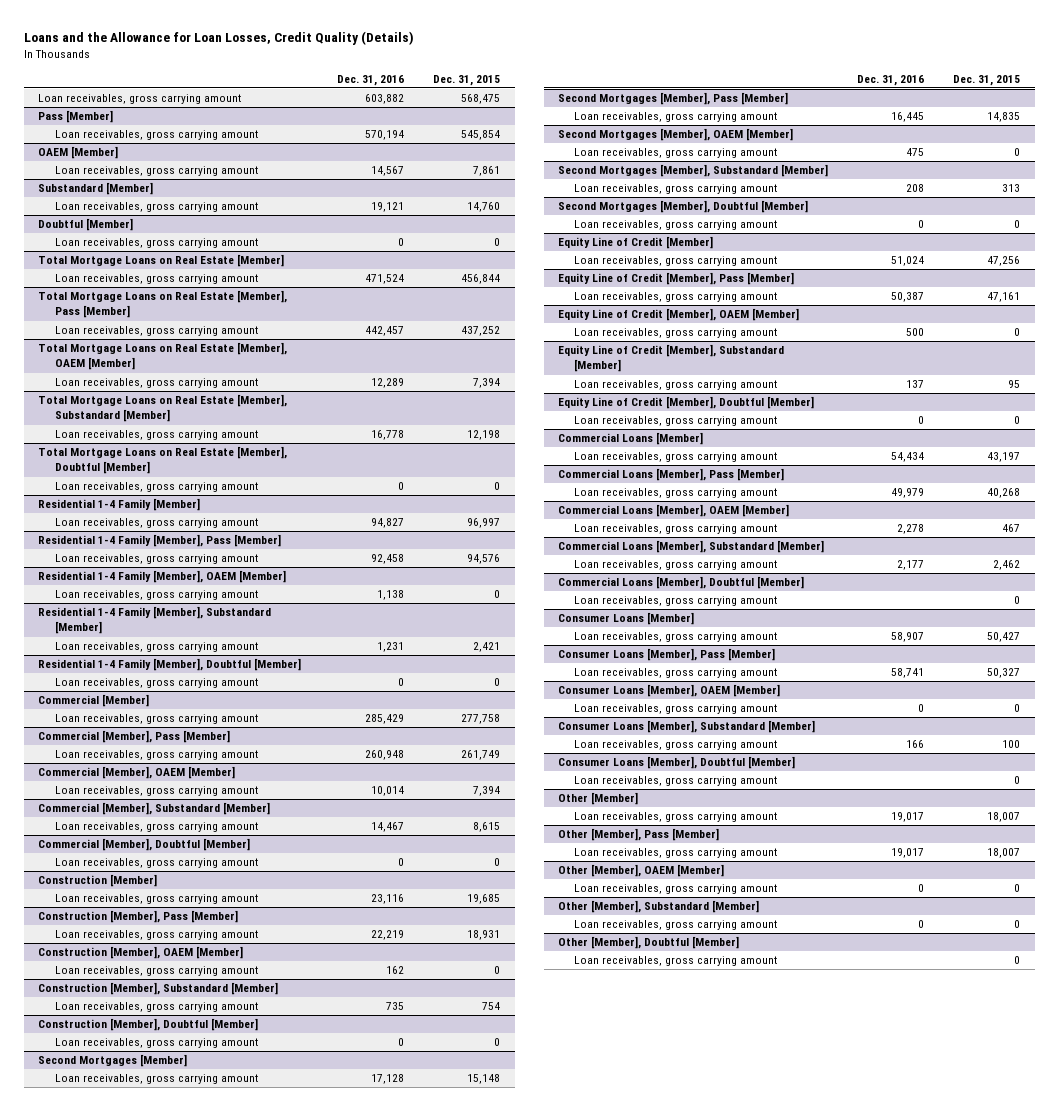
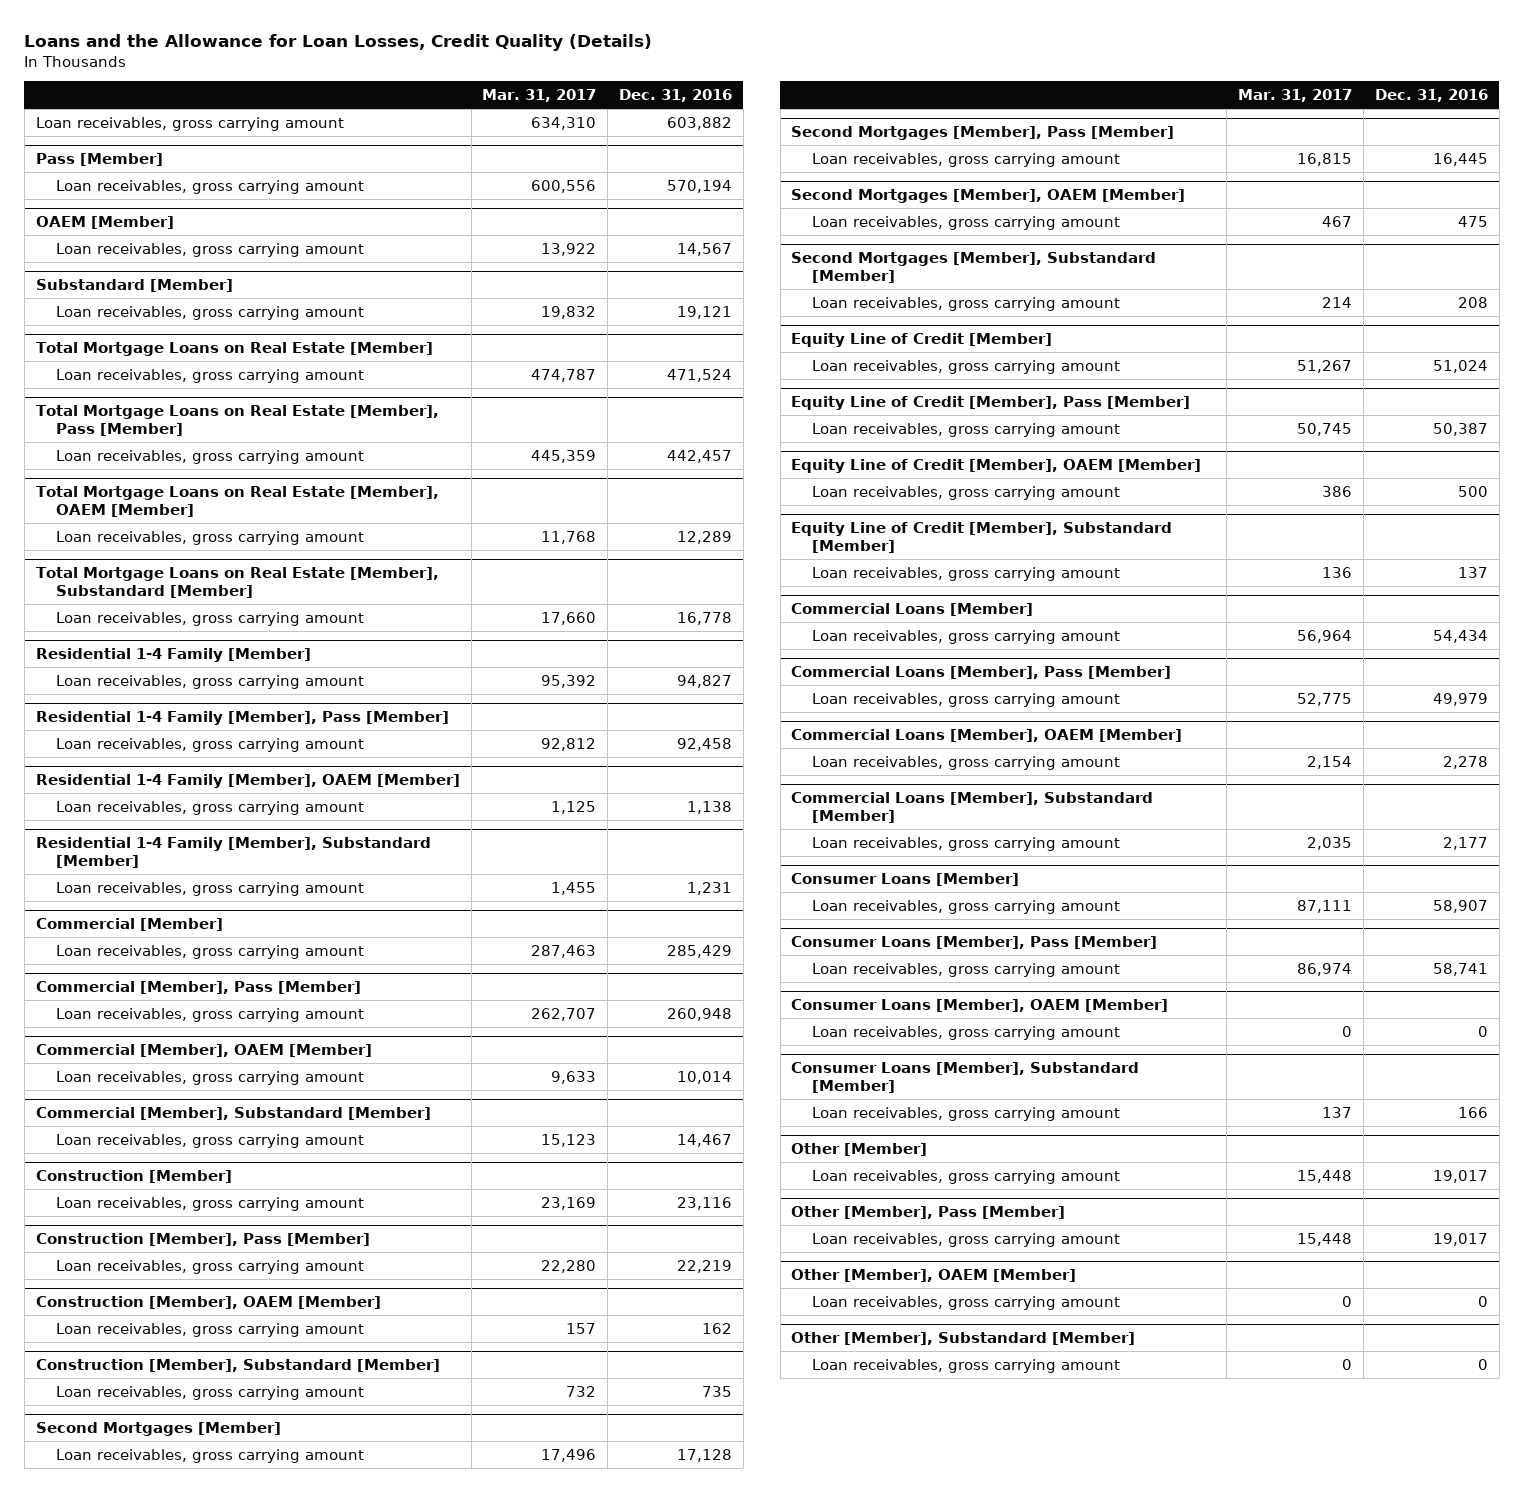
- | Dec. 31, 2016 | Dec. 31, 2015
+ | Mar. 31, 2017 | Dec. 31, 2016
- Doubtful [Member]
- Loan receivables, gross carrying amount | 0 | 0
- Total Mortgage Loans on Real Estate [Member], Doubtful [Member]
- Loan receivables, gross carrying amount | 0 | 0
- Residential 1-4 Family [Member], Doubtful [Member]
- Loan receivables, gross carrying amount | 0 | 0
- Commercial [Member], Doubtful [Member]
- Loan receivables, gross carrying amount | 0 | 0
- Construction [Member], Doubtful [Member]
- Loan receivables, gross carrying amount | 0 | 0
- Second Mortgages [Member], Doubtful [Member]
- Loan receivables, gross carrying amount | 0 | 0
- Equity Line of Credit [Member], Doubtful [Member]
- Loan receivables, gross carrying amount | 0 | 0
- Commercial Loans [Member], Doubtful [Member]
- Loan receivables, gross carrying amount | | 0
- Consumer Loans [Member], Doubtful [Member]
- Loan receivables, gross carrying amount | | 0
- Other [Member], Doubtful [Member]
- Loan receivables, gross carrying amount | | 0

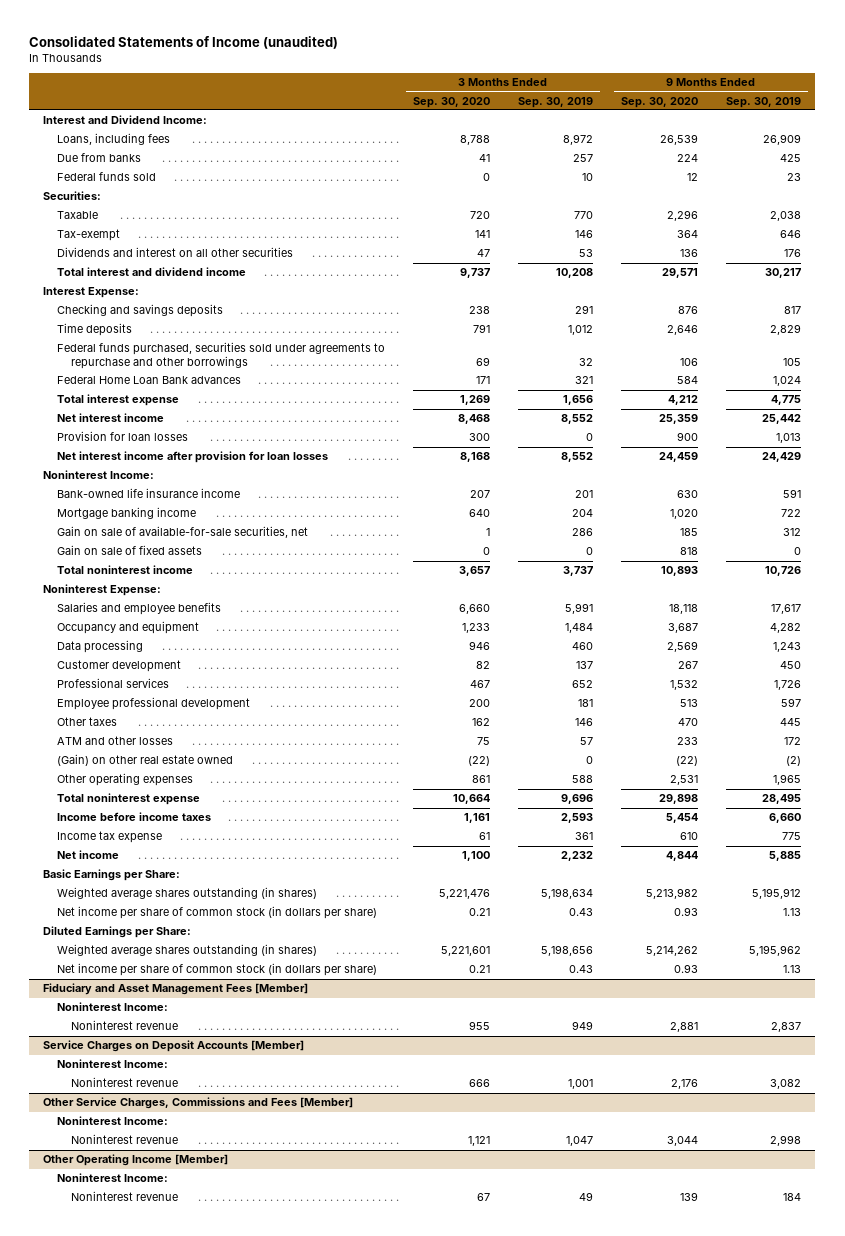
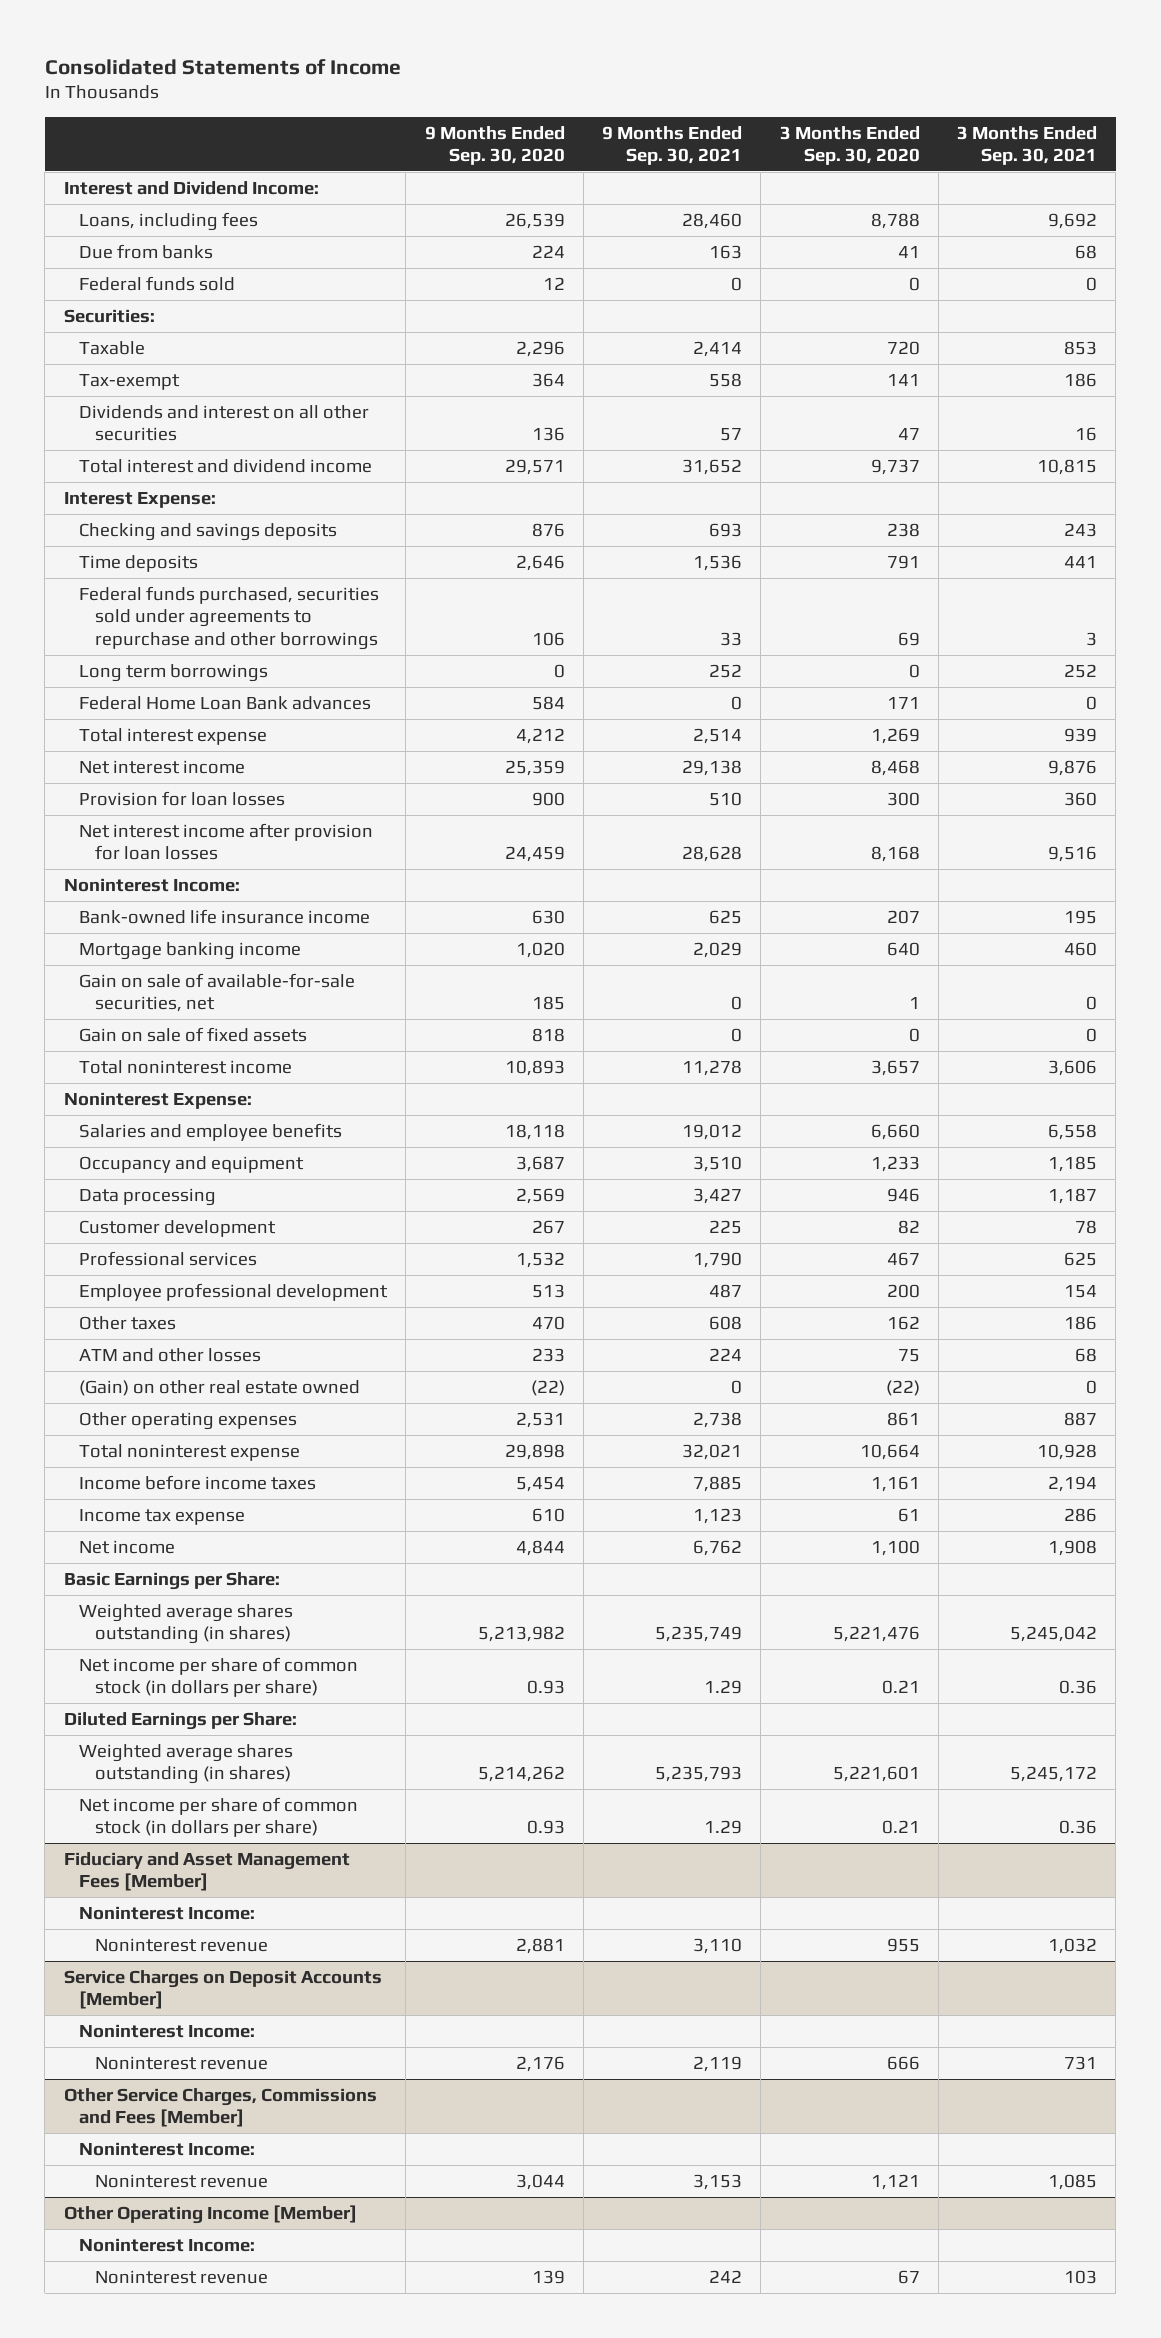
- Consolidated Statements of Income (unaudited)
+ Consolidated Statements of Income
- | 3 Months Ended Sep. 30, 2020 | 3 Months Ended Sep. 30, 2019 | 9 Months Ended Sep. 30, 2020 | 9 Months Ended Sep. 30, 2019
+ | 9 Months Ended Sep. 30, 2020 | 9 Months Ended Sep. 30, 2021 | 3 Months Ended Sep. 30, 2020 | 3 Months Ended Sep. 30, 2021
+ Long term borrowings | 0 | 252 | 0 | 252

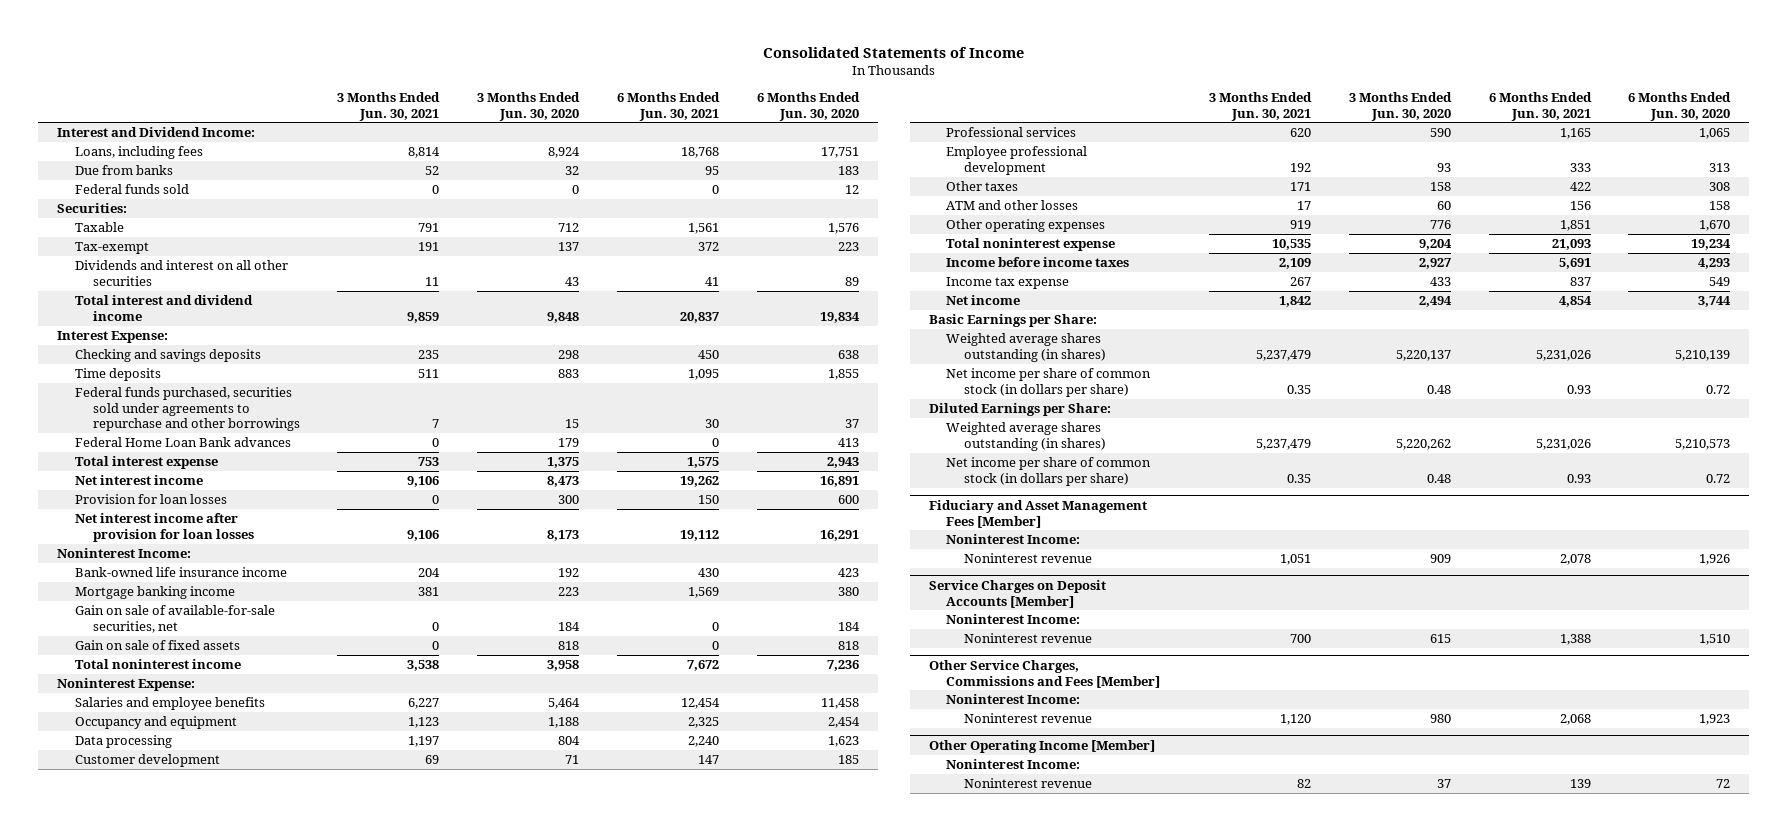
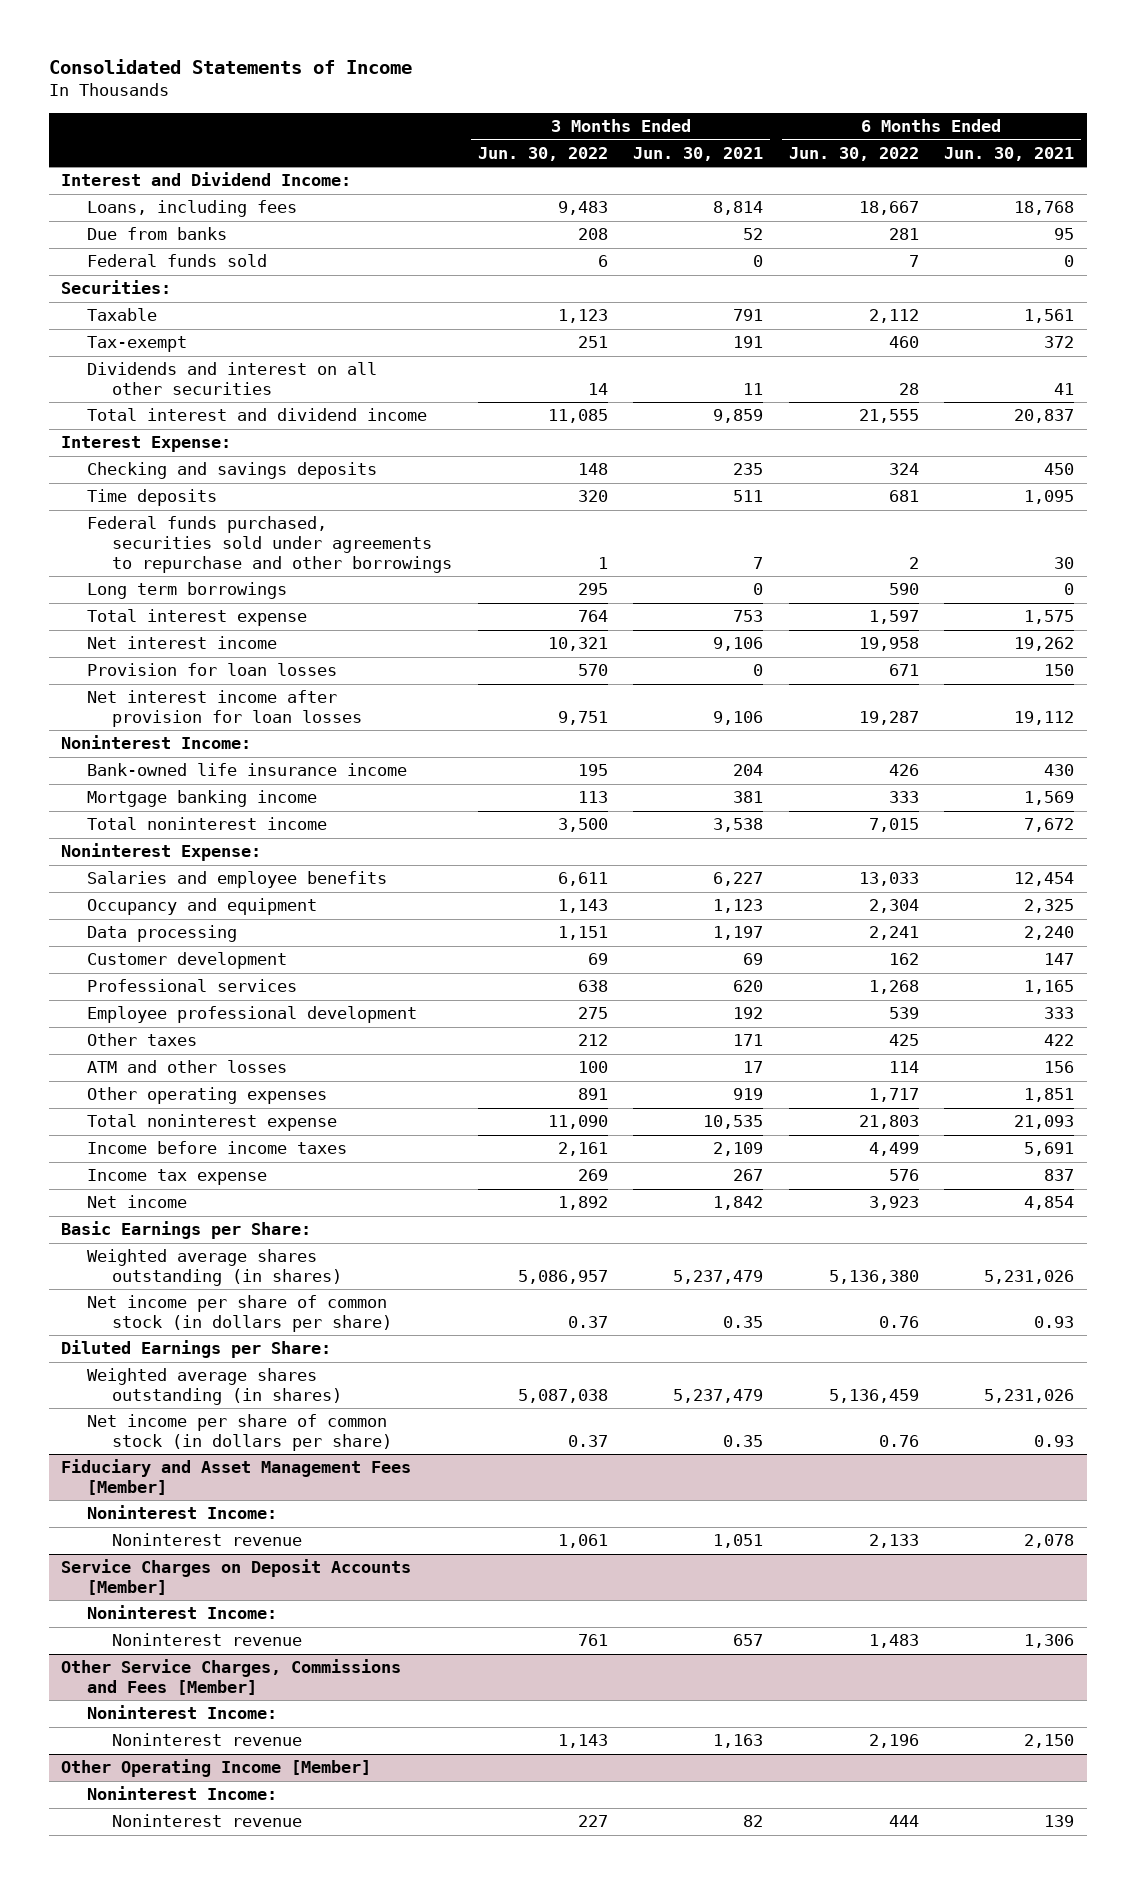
- | 3 Months Ended Jun. 30, 2021 | 3 Months Ended Jun. 30, 2020 | 6 Months Ended Jun. 30, 2021 | 6 Months Ended Jun. 30, 2020
+ | 3 Months Ended Jun. 30, 2022 | 3 Months Ended Jun. 30, 2021 | 6 Months Ended Jun. 30, 2022 | 6 Months Ended Jun. 30, 2021
- Federal Home Loan Bank advances | 0 | 179 | 0 | 413
+ Long term borrowings | 295 | 0 | 590 | 0
- Gain on sale of available-for-sale securities, net | 0 | 184 | 0 | 184
- Gain on sale of fixed assets | 0 | 818 | 0 | 818
@ Service Charges on Deposit Accounts [Member]
- Noninterest revenue | 700 | 615 | 1,388 | 1,510
+ Noninterest revenue | 761 | 657 | 1,483 | 1,306
@ Other Service Charges, Commissions and Fees [Member]
- Noninterest revenue | 1,120 | 980 | 2,068 | 1,923
+ Noninterest revenue | 1,143 | 1,163 | 2,196 | 2,150

